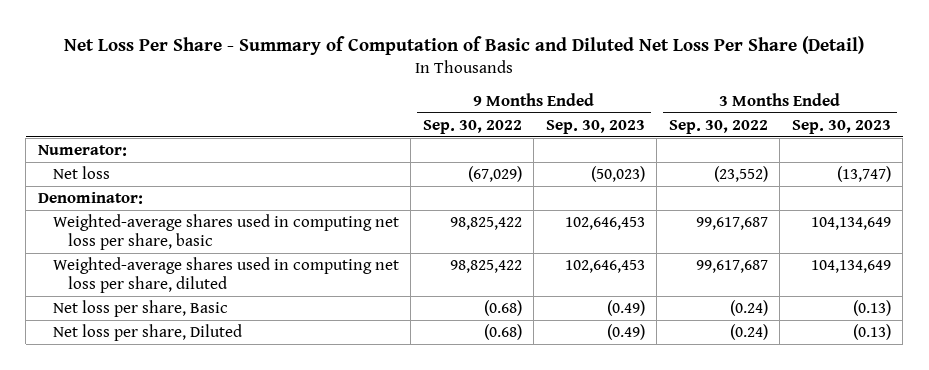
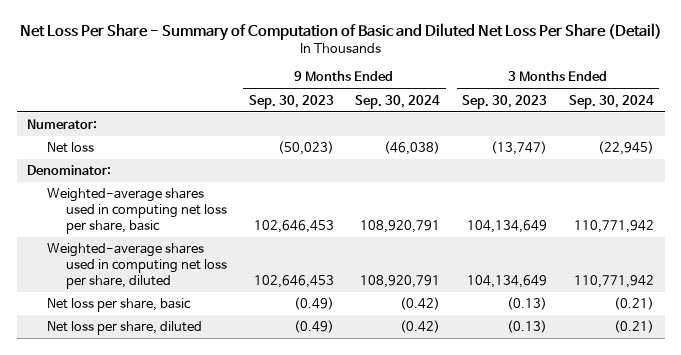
- | 9 Months Ended Sep. 30, 2022 | 9 Months Ended Sep. 30, 2023 | 3 Months Ended Sep. 30, 2022 | 3 Months Ended Sep. 30, 2023
+ | 9 Months Ended Sep. 30, 2023 | 9 Months Ended Sep. 30, 2024 | 3 Months Ended Sep. 30, 2023 | 3 Months Ended Sep. 30, 2024
- Net loss per share, Basic | (0.68) | (0.49) | (0.24) | (0.13)
- Net loss per share, Diluted | (0.68) | (0.49) | (0.24) | (0.13)
+ Net loss per share, basic | (0.49) | (0.42) | (0.13) | (0.21)
+ Net loss per share, diluted | (0.49) | (0.42) | (0.13) | (0.21)

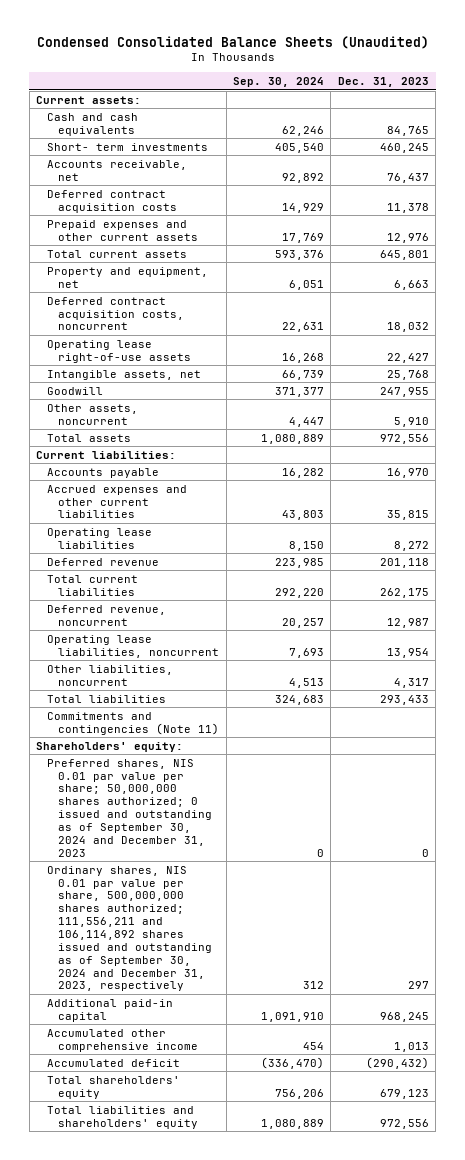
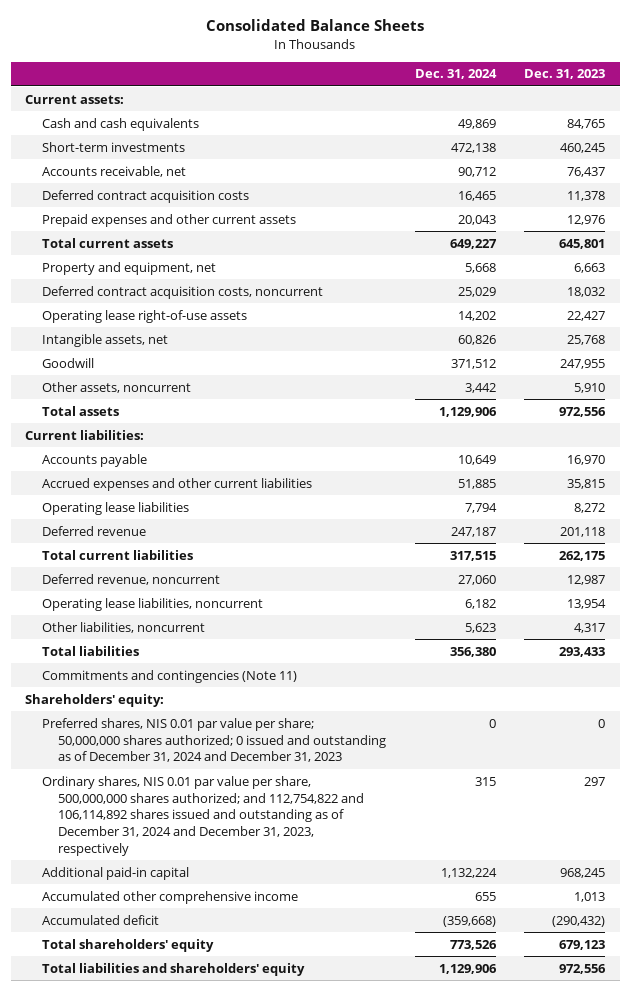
- Condensed Consolidated Balance Sheets (Unaudited)
+ Consolidated Balance Sheets
- | Sep. 30, 2024 | Dec. 31, 2023
+ | Dec. 31, 2024 | Dec. 31, 2023
- Short- term investments | 405,540 | 460,245
+ Short-term investments | 472,138 | 460,245
- Preferred shares, NIS 0.01 par value per share; 50,000,000 shares authorized; 0 issued and outstanding as of September 30, 2024 and December 31, 2023 | 0 | 0
- Ordinary shares, NIS 0.01 par value per share, 500,000,000 shares authorized; 111,556,211 and 106,114,892 shares issued and outstanding as of September 30, 2024 and December 31, 2023, respectively | 312 | 297
+ Preferred shares, NIS 0.01 par value per share; 50,000,000 shares authorized; 0 issued and outstanding as of December 31, 2024 and December 31, 2023 | 0 | 0
+ Ordinary shares, NIS 0.01 par value per share, 500,000,000 shares authorized; and 112,754,822 and 106,114,892 shares issued and outstanding as of December 31, 2024 and December 31, 2023, respectively | 315 | 297

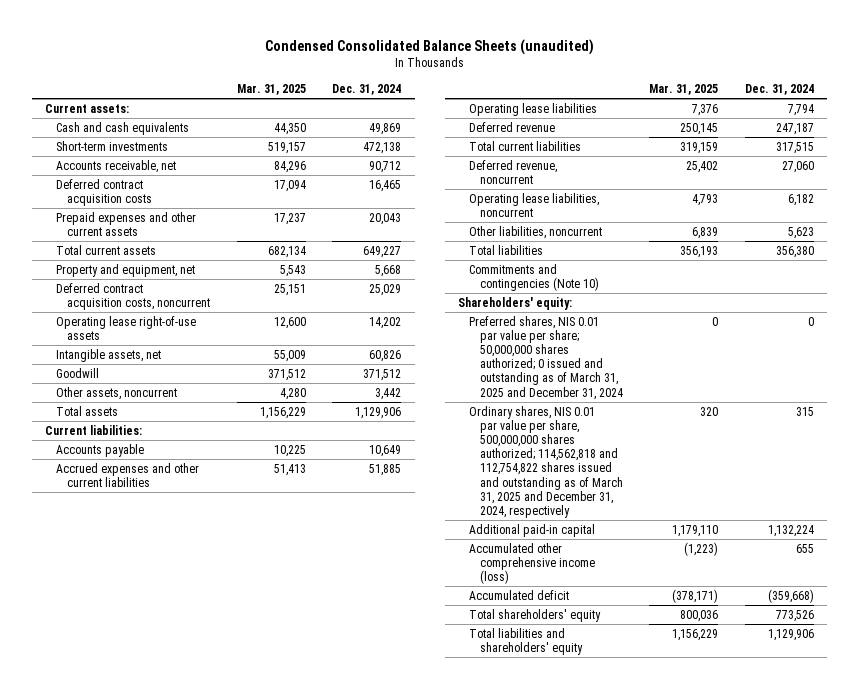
- Consolidated Balance Sheets
+ Condensed Consolidated Balance Sheets (unaudited)
- | Dec. 31, 2024 | Dec. 31, 2023
+ | Mar. 31, 2025 | Dec. 31, 2024
- Commitments and contingencies (Note 11)
+ Commitments and contingencies (Note 10)
- Preferred shares, NIS 0.01 par value per share; 50,000,000 shares authorized; 0 issued and outstanding as of December 31, 2024 and December 31, 2023 | 0 | 0
- Ordinary shares, NIS 0.01 par value per share, 500,000,000 shares authorized; and 112,754,822 and 106,114,892 shares issued and outstanding as of December 31, 2024 and December 31, 2023, respectively | 315 | 297
+ Preferred shares, NIS 0.01 par value per share; 50,000,000 shares authorized; 0 issued and outstanding as of March 31, 2025 and December 31, 2024 | 0 | 0
+ Ordinary shares, NIS 0.01 par value per share, 500,000,000 shares authorized; 114,562,818 and 112,754,822 shares issued and outstanding as of March 31, 2025 and December 31, 2024, respectively | 320 | 315
- Accumulated other comprehensive income | 655 | 1,013
+ Accumulated other comprehensive income (loss) | (1,223) | 655

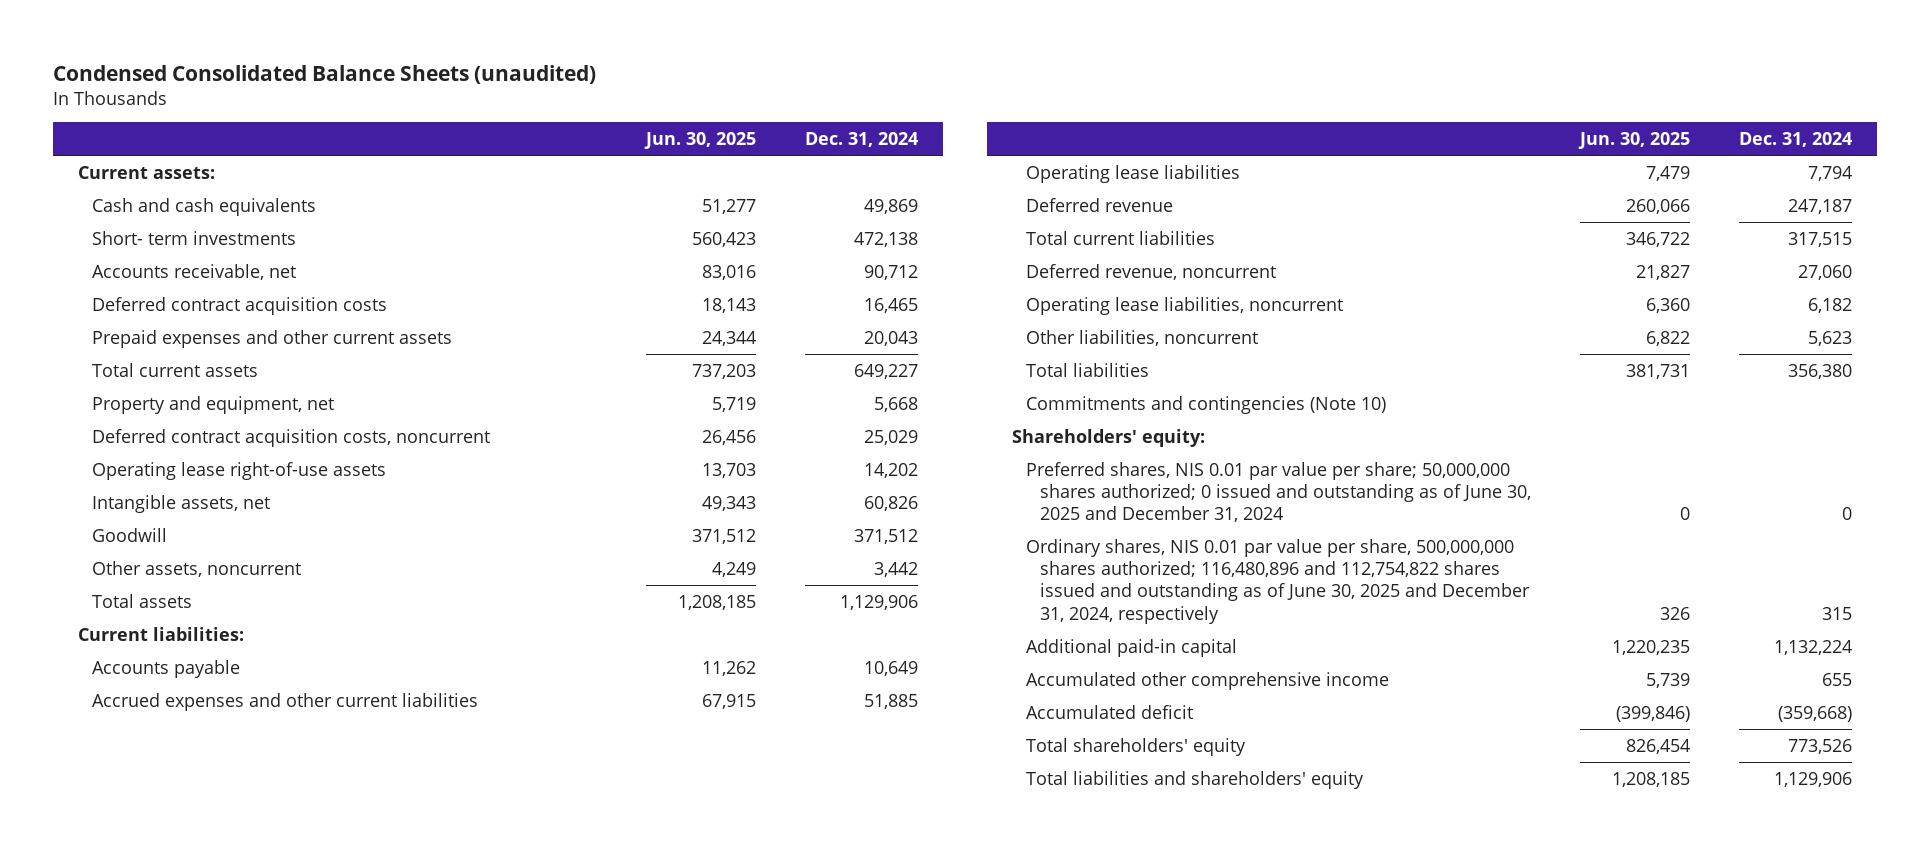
- | Mar. 31, 2025 | Dec. 31, 2024
+ | Jun. 30, 2025 | Dec. 31, 2024
- Short-term investments | 519,157 | 472,138
+ Short- term investments | 560,423 | 472,138
- Preferred shares, NIS 0.01 par value per share; 50,000,000 shares authorized; 0 issued and outstanding as of March 31, 2025 and December 31, 2024 | 0 | 0
- Ordinary shares, NIS 0.01 par value per share, 500,000,000 shares authorized; 114,562,818 and 112,754,822 shares issued and outstanding as of March 31, 2025 and December 31, 2024, respectively | 320 | 315
+ Preferred shares, NIS 0.01 par value per share; 50,000,000 shares authorized; 0 issued and outstanding as of June 30, 2025 and December 31, 2024 | 0 | 0
+ Ordinary shares, NIS 0.01 par value per share, 500,000,000 shares authorized; 116,480,896 and 112,754,822 shares issued and outstanding as of June 30, 2025 and December 31, 2024, respectively | 326 | 315
- Accumulated other comprehensive income (loss) | (1,223) | 655
+ Accumulated other comprehensive income | 5,739 | 655

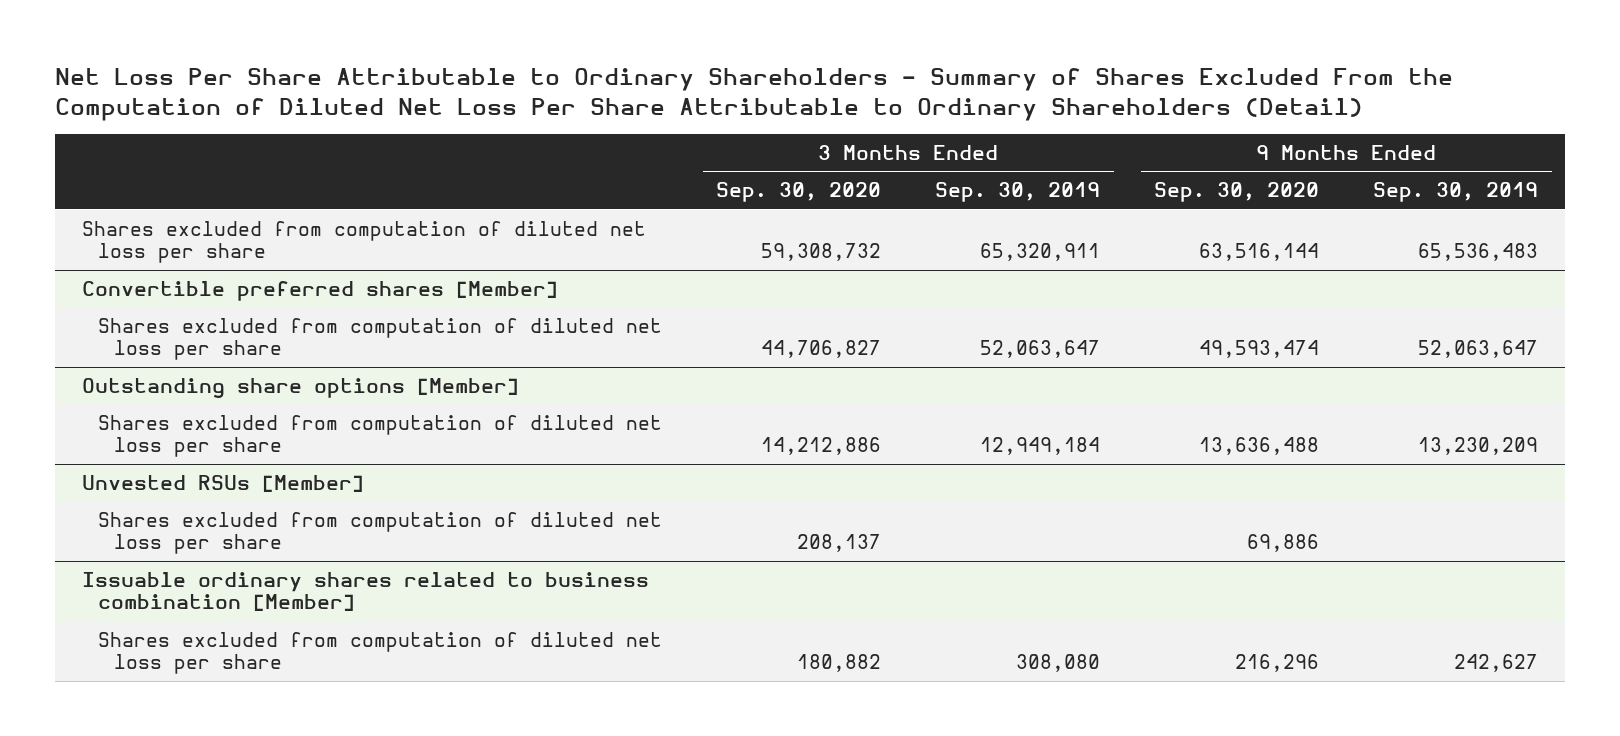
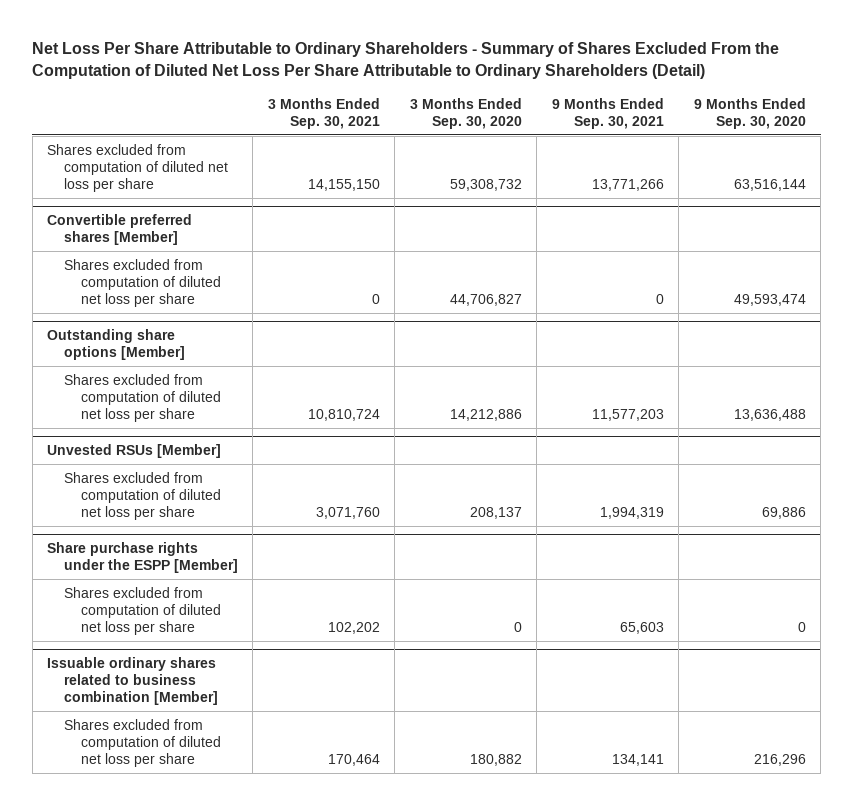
- | 3 Months Ended Sep. 30, 2020 | 3 Months Ended Sep. 30, 2019 | 9 Months Ended Sep. 30, 2020 | 9 Months Ended Sep. 30, 2019
+ | 3 Months Ended Sep. 30, 2021 | 3 Months Ended Sep. 30, 2020 | 9 Months Ended Sep. 30, 2021 | 9 Months Ended Sep. 30, 2020
+ Share purchase rights under the ESPP [Member]
+ Shares excluded from computation of diluted net loss per share | 102,202 | 0 | 65,603 | 0

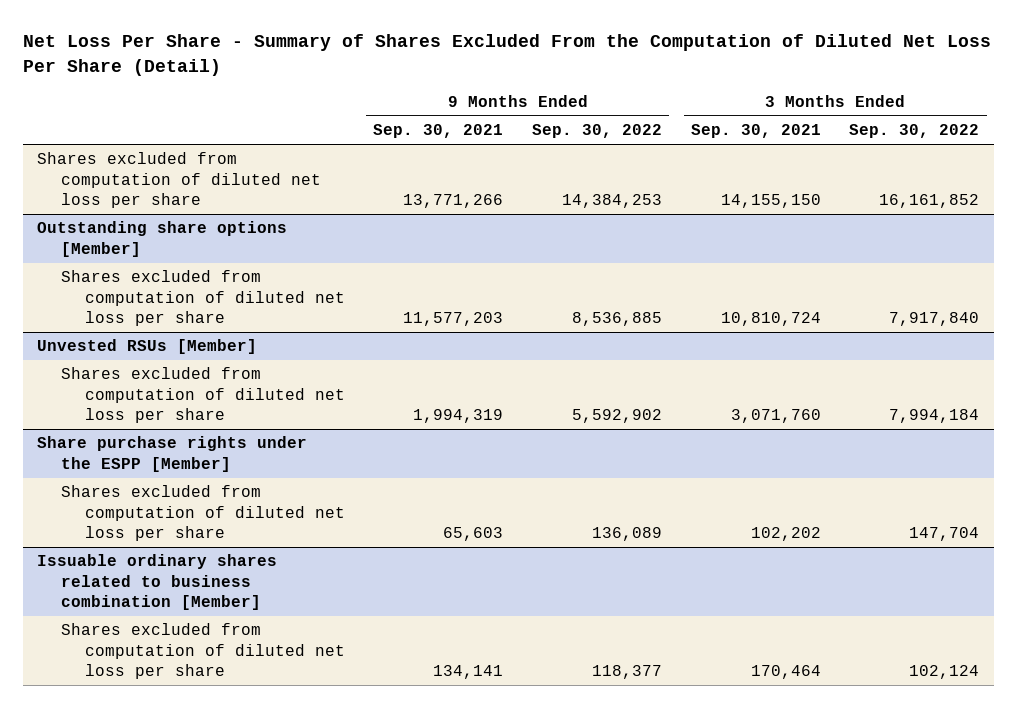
- Net Loss Per Share Attributable to Ordinary Shareholders - Summary of Shares Excluded From the Computation of Diluted Net Loss Per Share Attributable to Ordinary Shareholders (Detail)
+ Net Loss Per Share - Summary of Shares Excluded From the Computation of Diluted Net Loss Per Share (Detail)
- | 3 Months Ended Sep. 30, 2021 | 3 Months Ended Sep. 30, 2020 | 9 Months Ended Sep. 30, 2021 | 9 Months Ended Sep. 30, 2020
+ | 9 Months Ended Sep. 30, 2021 | 9 Months Ended Sep. 30, 2022 | 3 Months Ended Sep. 30, 2021 | 3 Months Ended Sep. 30, 2022
- Convertible preferred shares [Member]
- Shares excluded from computation of diluted net loss per share | 0 | 44,706,827 | 0 | 49,593,474

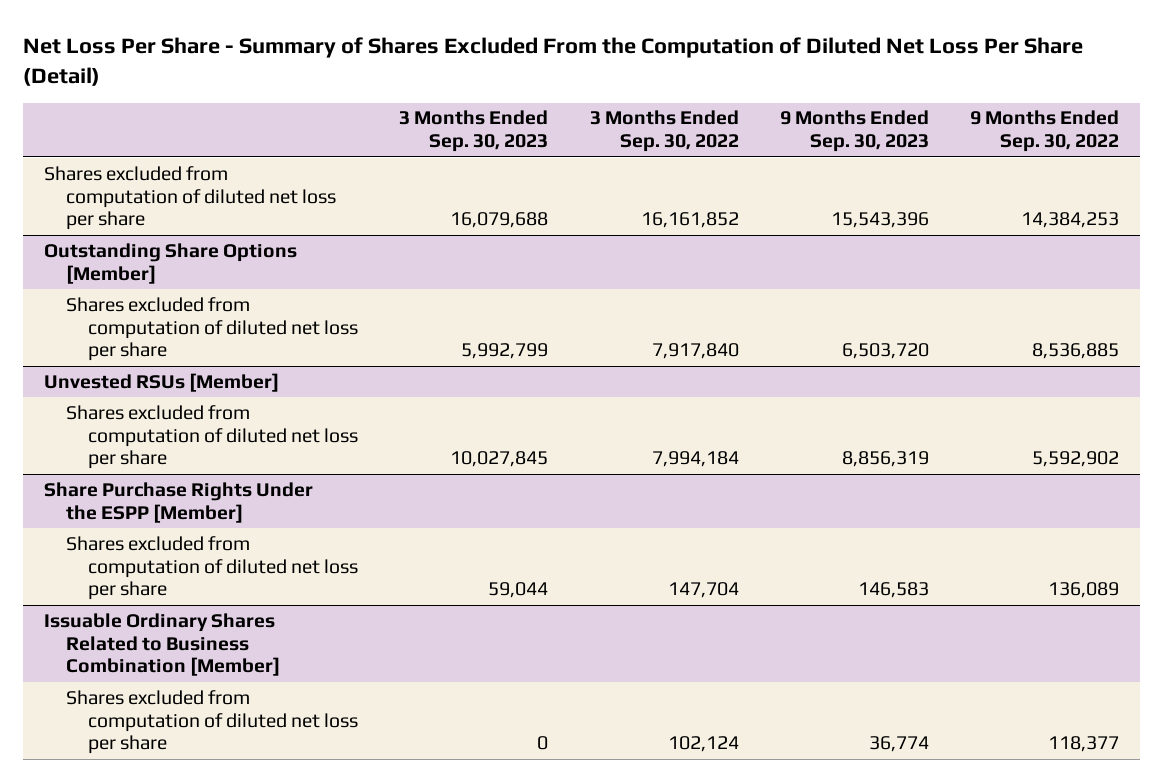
- | 9 Months Ended Sep. 30, 2021 | 9 Months Ended Sep. 30, 2022 | 3 Months Ended Sep. 30, 2021 | 3 Months Ended Sep. 30, 2022
+ | 3 Months Ended Sep. 30, 2023 | 3 Months Ended Sep. 30, 2022 | 9 Months Ended Sep. 30, 2023 | 9 Months Ended Sep. 30, 2022
- Outstanding share options [Member]
+ Outstanding Share Options [Member]
- Share purchase rights under the ESPP [Member]
+ Share Purchase Rights Under the ESPP [Member]
- Issuable ordinary shares related to business combination [Member]
+ Issuable Ordinary Shares Related to Business Combination [Member]

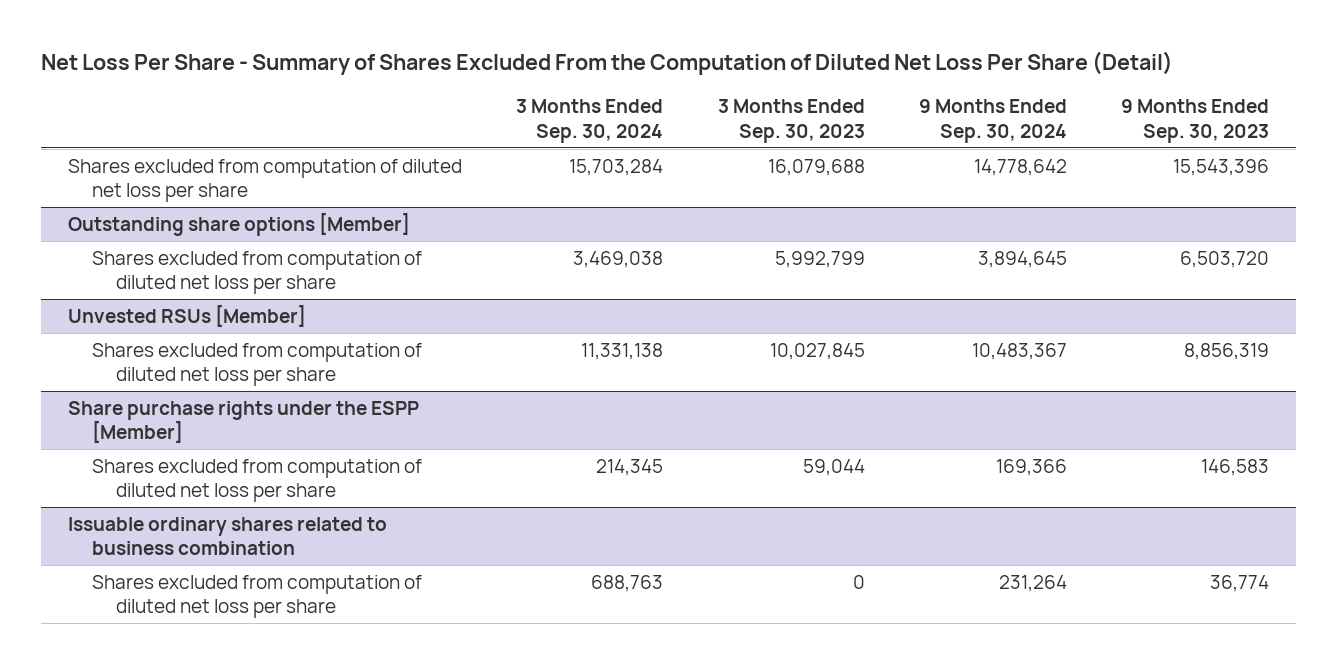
- | 3 Months Ended Sep. 30, 2023 | 3 Months Ended Sep. 30, 2022 | 9 Months Ended Sep. 30, 2023 | 9 Months Ended Sep. 30, 2022
+ | 3 Months Ended Sep. 30, 2024 | 3 Months Ended Sep. 30, 2023 | 9 Months Ended Sep. 30, 2024 | 9 Months Ended Sep. 30, 2023
- Outstanding Share Options [Member]
+ Outstanding share options [Member]
- Share Purchase Rights Under the ESPP [Member]
+ Share purchase rights under the ESPP [Member]
- Issuable Ordinary Shares Related to Business Combination [Member]
+ Issuable ordinary shares related to business combination

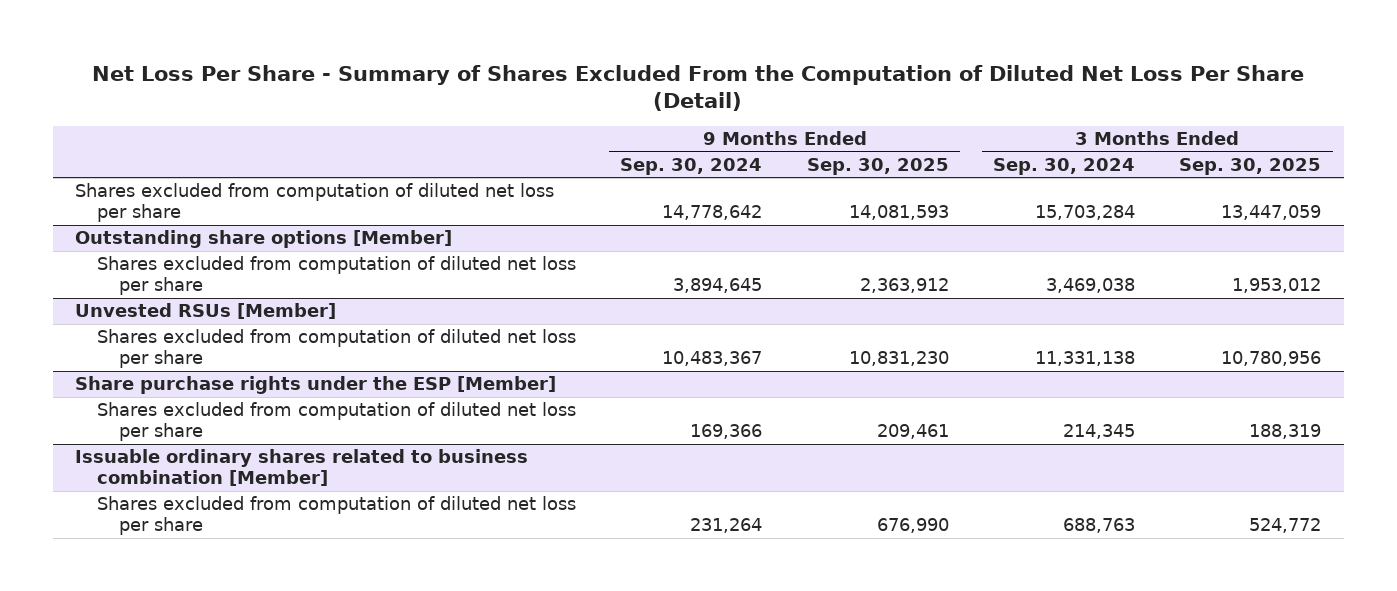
- | 3 Months Ended Sep. 30, 2024 | 3 Months Ended Sep. 30, 2023 | 9 Months Ended Sep. 30, 2024 | 9 Months Ended Sep. 30, 2023
+ | 9 Months Ended Sep. 30, 2024 | 9 Months Ended Sep. 30, 2025 | 3 Months Ended Sep. 30, 2024 | 3 Months Ended Sep. 30, 2025
- Share purchase rights under the ESPP [Member]
+ Share purchase rights under the ESP [Member]
- Issuable ordinary shares related to business combination
+ Issuable ordinary shares related to business combination [Member]

